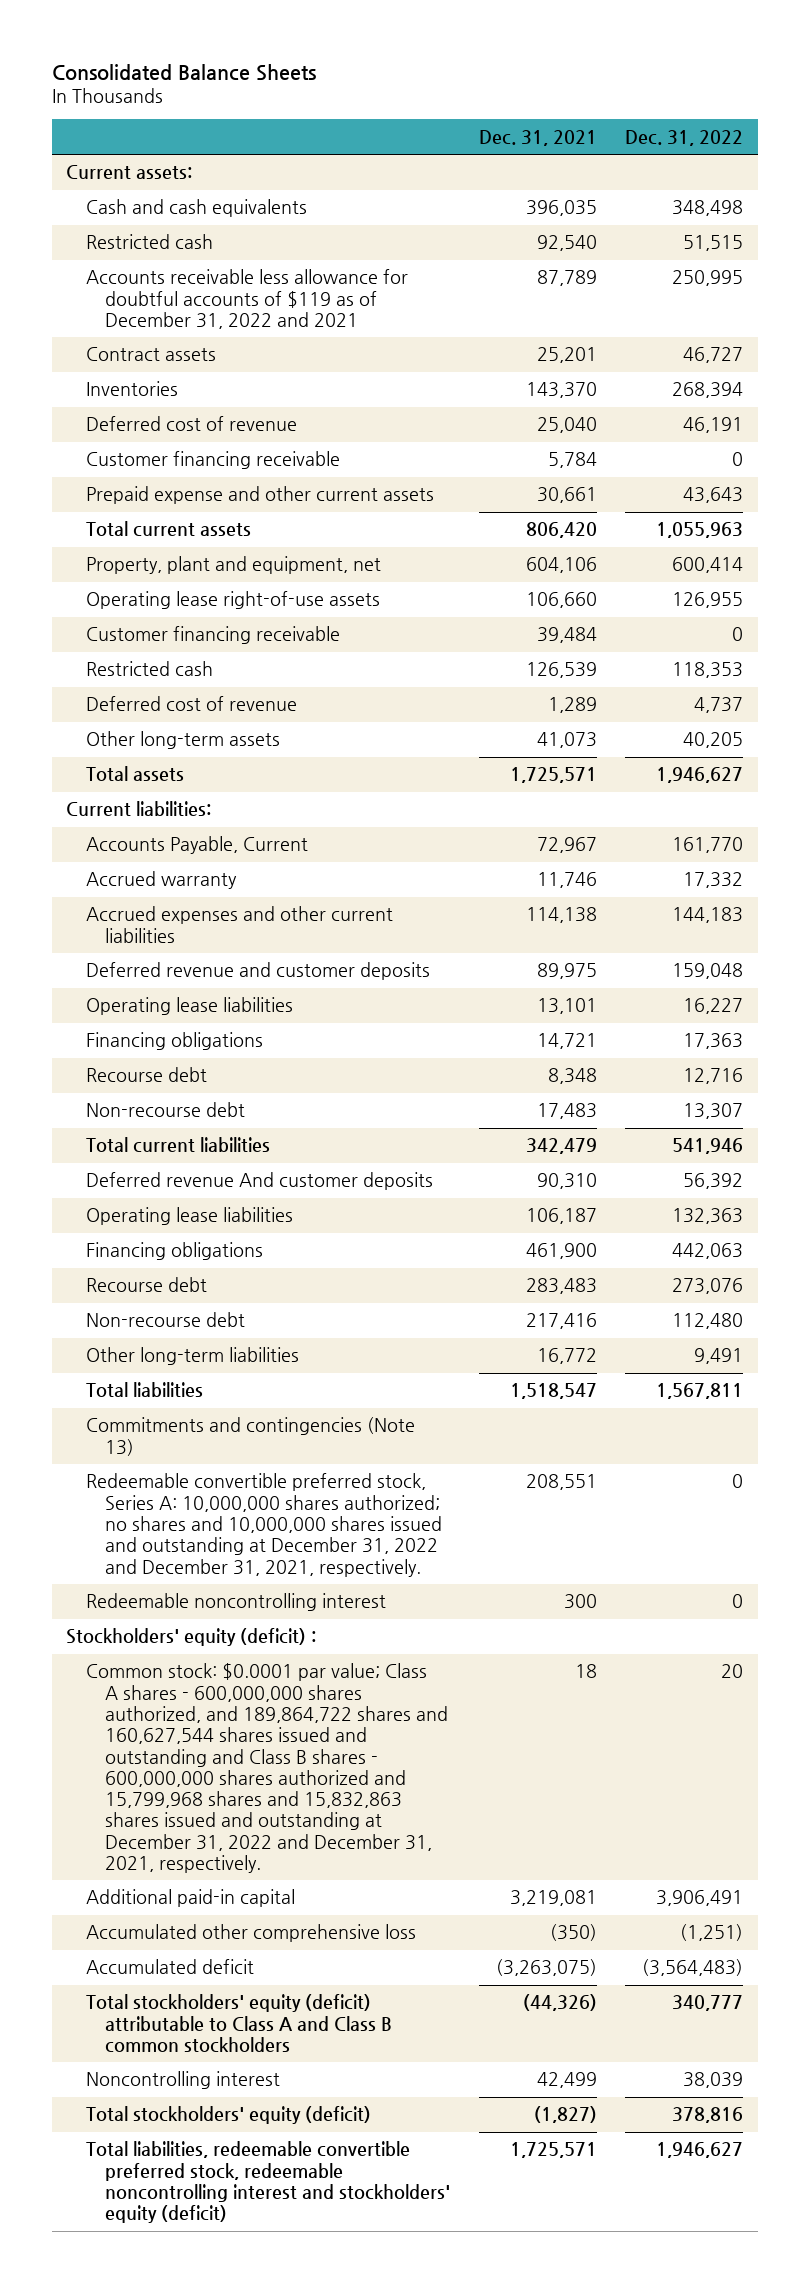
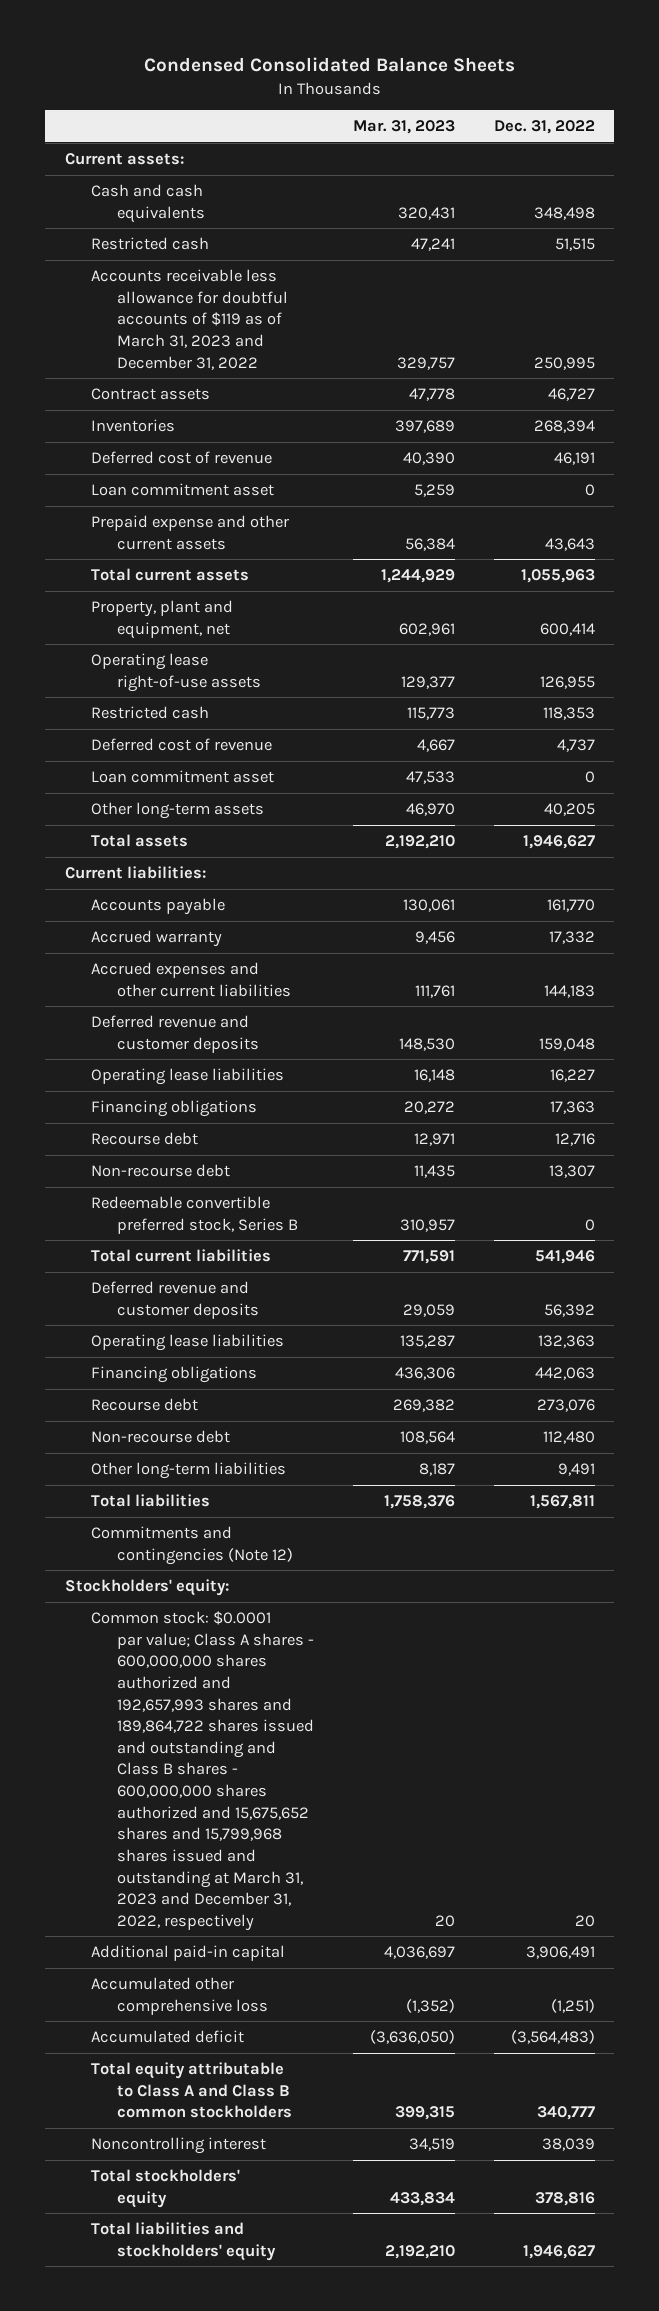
- Consolidated Balance Sheets
+ Condensed Consolidated Balance Sheets
- | Dec. 31, 2021 | Dec. 31, 2022
+ | Mar. 31, 2023 | Dec. 31, 2022
- Accounts receivable less allowance for doubtful accounts of $119 as of December 31, 2022 and 2021 | 87,789 | 250,995
+ Accounts receivable less allowance for doubtful accounts of $119 as of March 31, 2023 and December 31, 2022 | 329,757 | 250,995
- Customer financing receivable | 5,784 | 0
+ Loan commitment asset | 5,259 | 0
- Customer financing receivable | 39,484 | 0
+ Loan commitment asset | 47,533 | 0
- Accounts Payable, Current | 72,967 | 161,770
+ Accounts payable | 130,061 | 161,770
+ Redeemable convertible preferred stock, Series B | 310,957 | 0
- Deferred revenue And customer deposits | 90,310 | 56,392
+ Deferred revenue and customer deposits | 29,059 | 56,392
- Commitments and contingencies (Note 13)
- Redeemable convertible preferred stock, Series A: 10,000,000 shares authorized; no shares and 10,000,000 shares issued and outstanding at December 31, 2022 and December 31, 2021, respectively. | 208,551 | 0
- Redeemable noncontrolling interest | 300 | 0
- Stockholders' equity (deficit) :
- Common stock: $0.0001 par value; Class A shares - 600,000,000 shares authorized, and 189,864,722 shares and 160,627,544 shares issued and outstanding and Class B shares - 600,000,000 shares authorized and 15,799,968 shares and 15,832,863 shares issued and outstanding at December 31, 2022 and December 31, 2021, respectively. | 18 | 20
+ Commitments and contingencies (Note 12)
+ Stockholders' equity:
+ Common stock: $0.0001 par value; Class A shares - 600,000,000 shares authorized and 192,657,993 shares and 189,864,722 shares issued and outstanding and Class B shares - 600,000,000 shares authorized and 15,675,652 shares and 15,799,968 shares issued and outstanding at March 31, 2023 and December 31, 2022, respectively | 20 | 20
- Total stockholders' equity (deficit) attributable to Class A and Class B common stockholders | (44,326) | 340,777
+ Total equity attributable to Class A and Class B common stockholders | 399,315 | 340,777
- Total stockholders' equity (deficit) | (1,827) | 378,816
- Total liabilities, redeemable convertible preferred stock, redeemable noncontrolling interest and stockholders' equity (deficit) | 1,725,571 | 1,946,627
+ Total stockholders' equity | 433,834 | 378,816
+ Total liabilities and stockholders' equity | 2,192,210 | 1,946,627

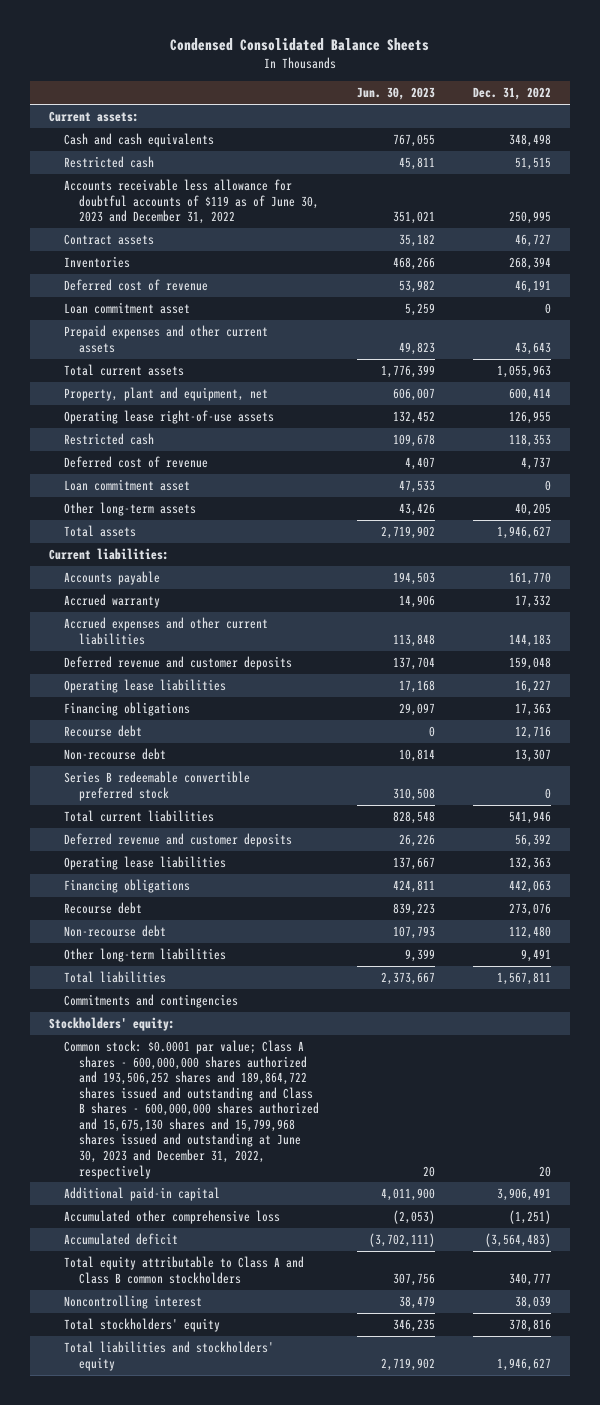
- | Mar. 31, 2023 | Dec. 31, 2022
+ | Jun. 30, 2023 | Dec. 31, 2022
- Accounts receivable less allowance for doubtful accounts of $119 as of March 31, 2023 and December 31, 2022 | 329,757 | 250,995
+ Accounts receivable less allowance for doubtful accounts of $119 as of June 30, 2023 and December 31, 2022 | 351,021 | 250,995
- Prepaid expense and other current assets | 56,384 | 43,643
+ Prepaid expenses and other current assets | 49,823 | 43,643
- Redeemable convertible preferred stock, Series B | 310,957 | 0
+ Series B redeemable convertible preferred stock | 310,508 | 0
- Commitments and contingencies (Note 12)
+ Commitments and contingencies
- Common stock: $0.0001 par value; Class A shares - 600,000,000 shares authorized and 192,657,993 shares and 189,864,722 shares issued and outstanding and Class B shares - 600,000,000 shares authorized and 15,675,652 shares and 15,799,968 shares issued and outstanding at March 31, 2023 and December 31, 2022, respectively | 20 | 20
+ Common stock: $0.0001 par value; Class A shares - 600,000,000 shares authorized and 193,506,252 shares and 189,864,722 shares issued and outstanding and Class B shares - 600,000,000 shares authorized and 15,675,130 shares and 15,799,968 shares issued and outstanding at June 30, 2023 and December 31, 2022, respectively | 20 | 20

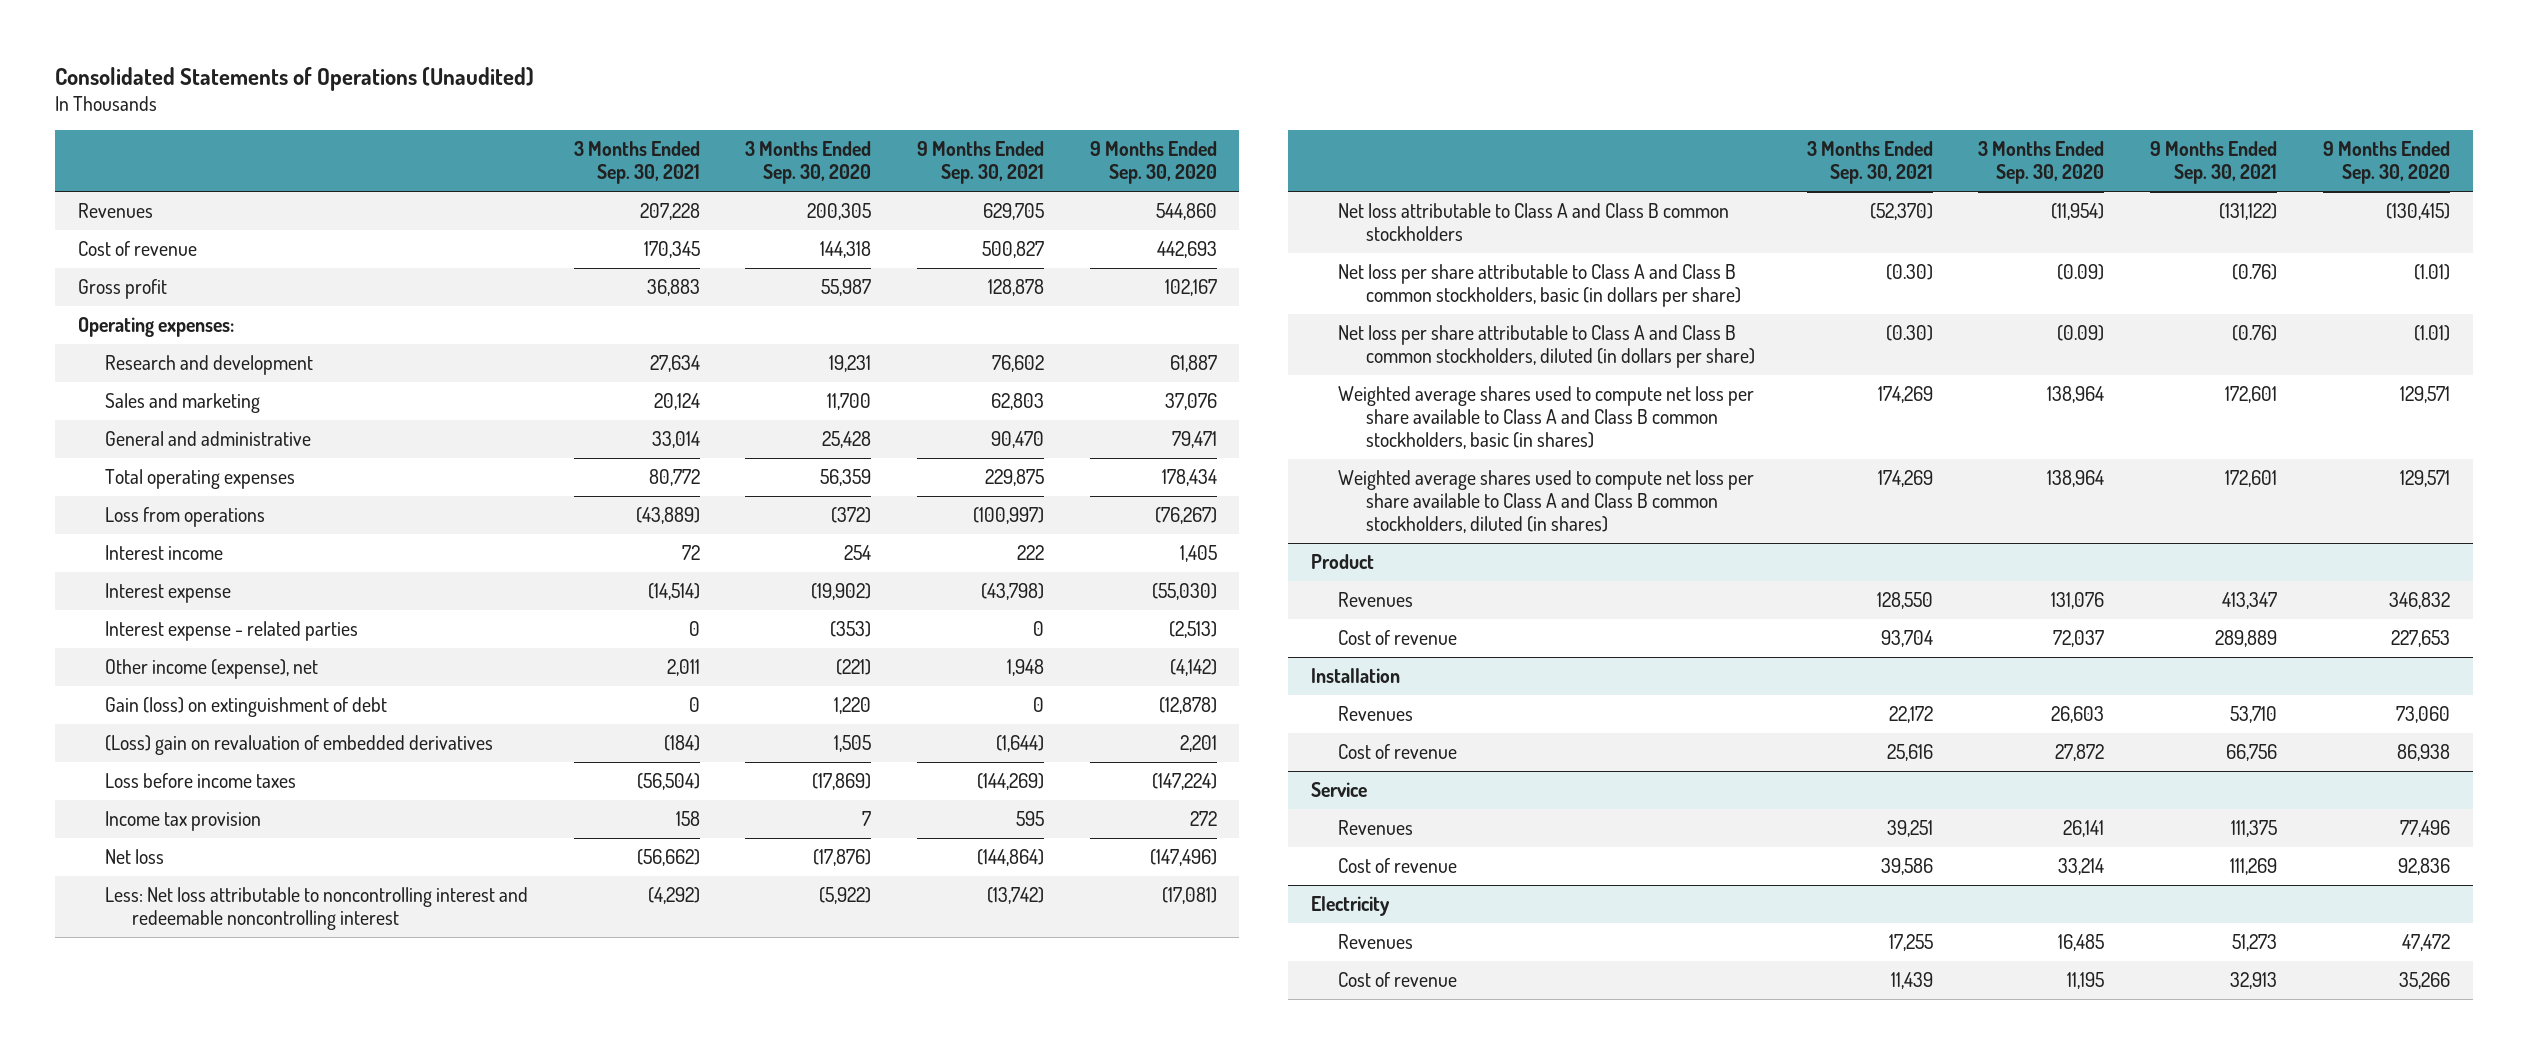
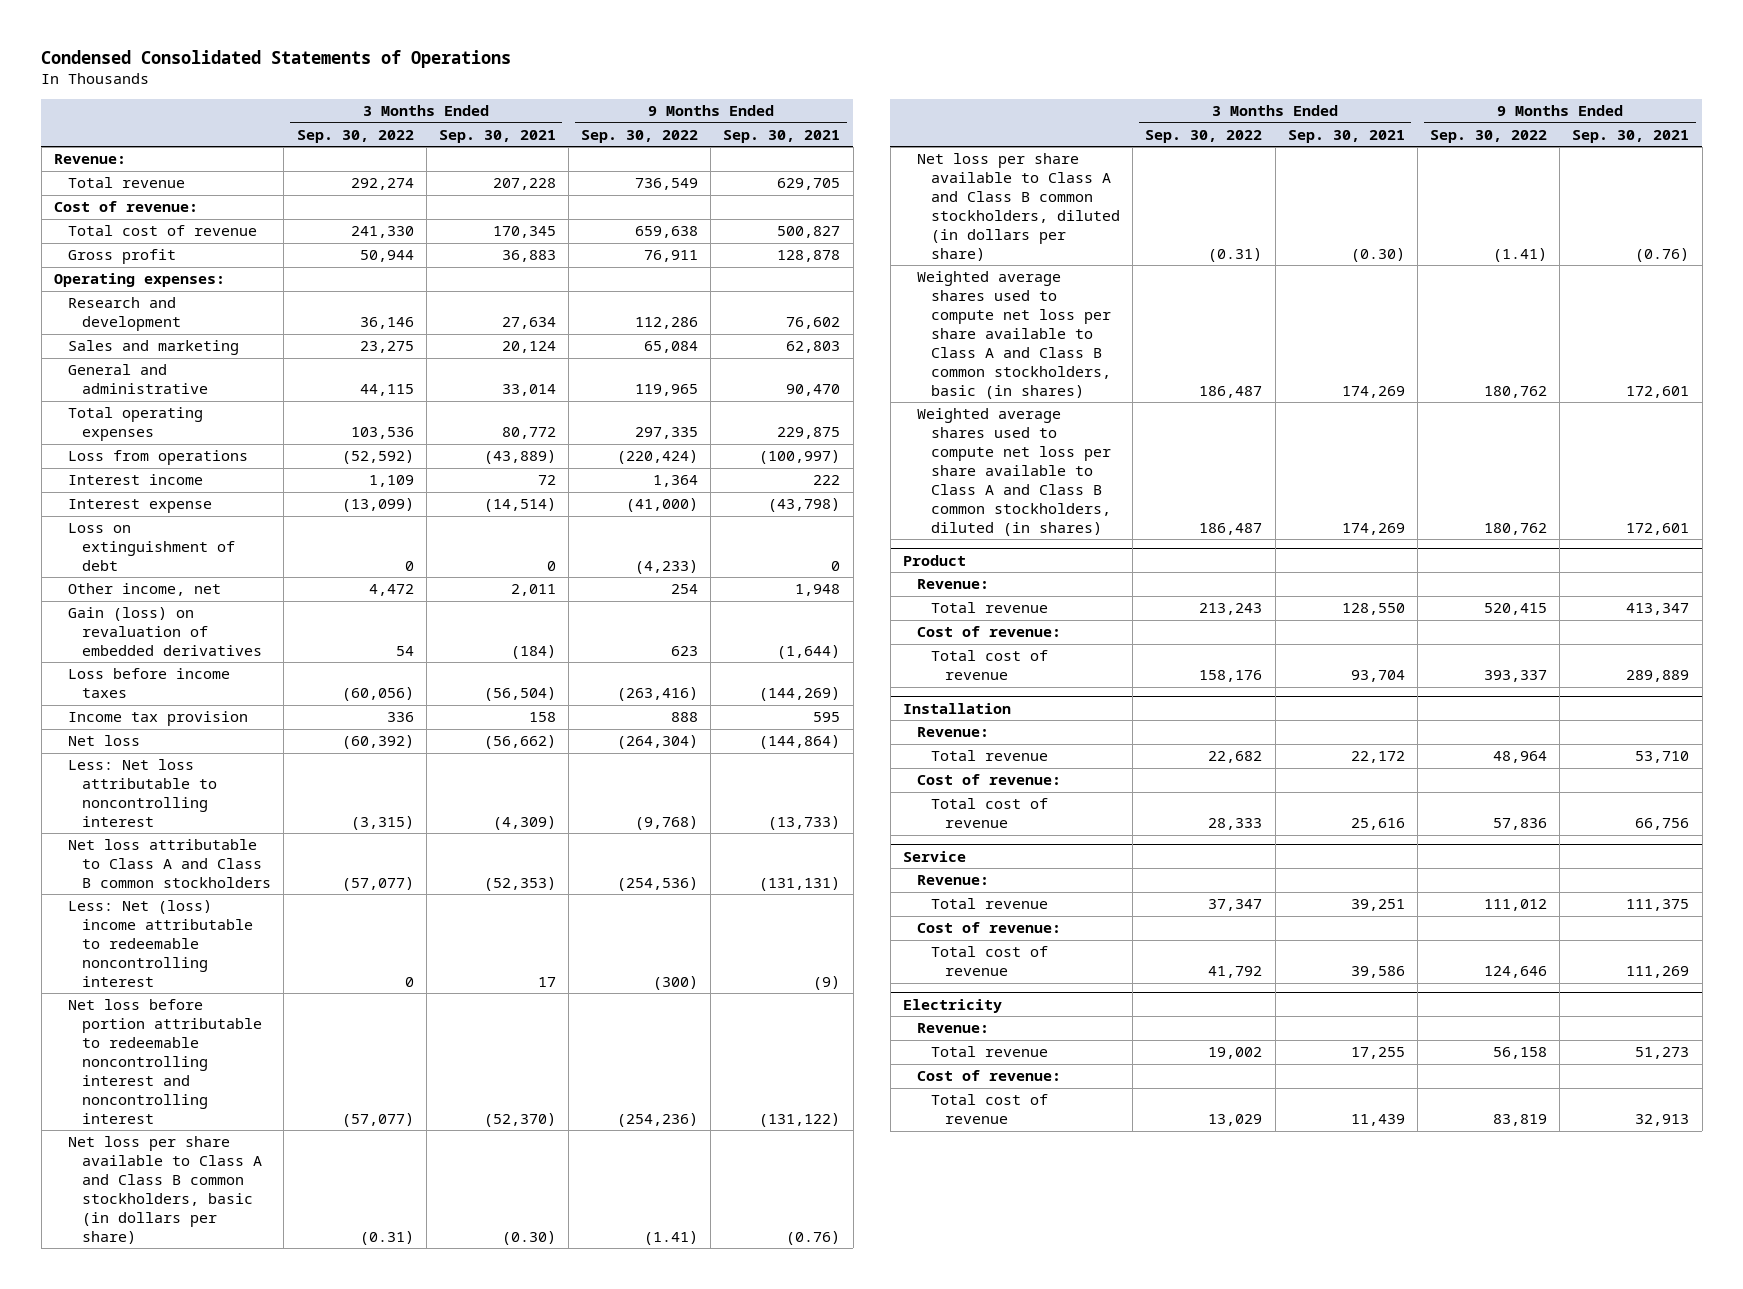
- Consolidated Statements of Operations (Unaudited)
+ Condensed Consolidated Statements of Operations
- | 3 Months Ended Sep. 30, 2021 | 3 Months Ended Sep. 30, 2020 | 9 Months Ended Sep. 30, 2021 | 9 Months Ended Sep. 30, 2020
+ | 3 Months Ended Sep. 30, 2022 | 3 Months Ended Sep. 30, 2021 | 9 Months Ended Sep. 30, 2022 | 9 Months Ended Sep. 30, 2021
- Revenues | 207,228 | 200,305 | 629,705 | 544,860
- Cost of revenue | 170,345 | 144,318 | 500,827 | 442,693
+ Revenue:
+ Total revenue | 292,274 | 207,228 | 736,549 | 629,705
+ Cost of revenue:
+ Total cost of revenue | 241,330 | 170,345 | 659,638 | 500,827
- Interest expense - related parties | 0 | (353) | 0 | (2,513)
- Other income (expense), net | 2,011 | (221) | 1,948 | (4,142)
- Gain (loss) on extinguishment of debt | 0 | 1,220 | 0 | (12,878)
- (Loss) gain on revaluation of embedded derivatives | (184) | 1,505 | (1,644) | 2,201
+ Loss on extinguishment of debt | 0 | 0 | (4,233) | 0
+ Other income, net | 4,472 | 2,011 | 254 | 1,948
+ Gain (loss) on revaluation of embedded derivatives | 54 | (184) | 623 | (1,644)
- Less: Net loss attributable to noncontrolling interest and redeemable noncontrolling interest | (4,292) | (5,922) | (13,742) | (17,081)
- Net loss attributable to Class A and Class B common stockholders | (52,370) | (11,954) | (131,122) | (130,415)
- Net loss per share attributable to Class A and Class B common stockholders, basic (in dollars per share) | (0.30) | (0.09) | (0.76) | (1.01)
- Net loss per share attributable to Class A and Class B common stockholders, diluted (in dollars per share) | (0.30) | (0.09) | (0.76) | (1.01)
+ Less: Net loss attributable to noncontrolling interest | (3,315) | (4,309) | (9,768) | (13,733)
+ Net loss attributable to Class A and Class B common stockholders | (57,077) | (52,353) | (254,536) | (131,131)
+ Less: Net (loss) income attributable to redeemable noncontrolling interest | 0 | 17 | (300) | (9)
+ Net loss before portion attributable to redeemable noncontrolling interest and noncontrolling interest | (57,077) | (52,370) | (254,236) | (131,122)
+ Net loss per share available to Class A and Class B common stockholders, basic (in dollars per share) | (0.31) | (0.30) | (1.41) | (0.76)
+ Net loss per share available to Class A and Class B common stockholders, diluted (in dollars per share) | (0.31) | (0.30) | (1.41) | (0.76)
@ Product
- Revenues | 128,550 | 131,076 | 413,347 | 346,832
- Cost of revenue | 93,704 | 72,037 | 289,889 | 227,653
+ Revenue:
+ Total revenue | 213,243 | 128,550 | 520,415 | 413,347
+ Cost of revenue:
+ Total cost of revenue | 158,176 | 93,704 | 393,337 | 289,889
@ Installation
- Revenues | 22,172 | 26,603 | 53,710 | 73,060
- Cost of revenue | 25,616 | 27,872 | 66,756 | 86,938
+ Revenue:
+ Total revenue | 22,682 | 22,172 | 48,964 | 53,710
+ Cost of revenue:
+ Total cost of revenue | 28,333 | 25,616 | 57,836 | 66,756
@ Service
- Revenues | 39,251 | 26,141 | 111,375 | 77,496
- Cost of revenue | 39,586 | 33,214 | 111,269 | 92,836
+ Revenue:
+ Total revenue | 37,347 | 39,251 | 111,012 | 111,375
+ Cost of revenue:
+ Total cost of revenue | 41,792 | 39,586 | 124,646 | 111,269
@ Electricity
- Revenues | 17,255 | 16,485 | 51,273 | 47,472
- Cost of revenue | 11,439 | 11,195 | 32,913 | 35,266
+ Revenue:
+ Total revenue | 19,002 | 17,255 | 56,158 | 51,273
+ Cost of revenue:
+ Total cost of revenue | 13,029 | 11,439 | 83,819 | 32,913

